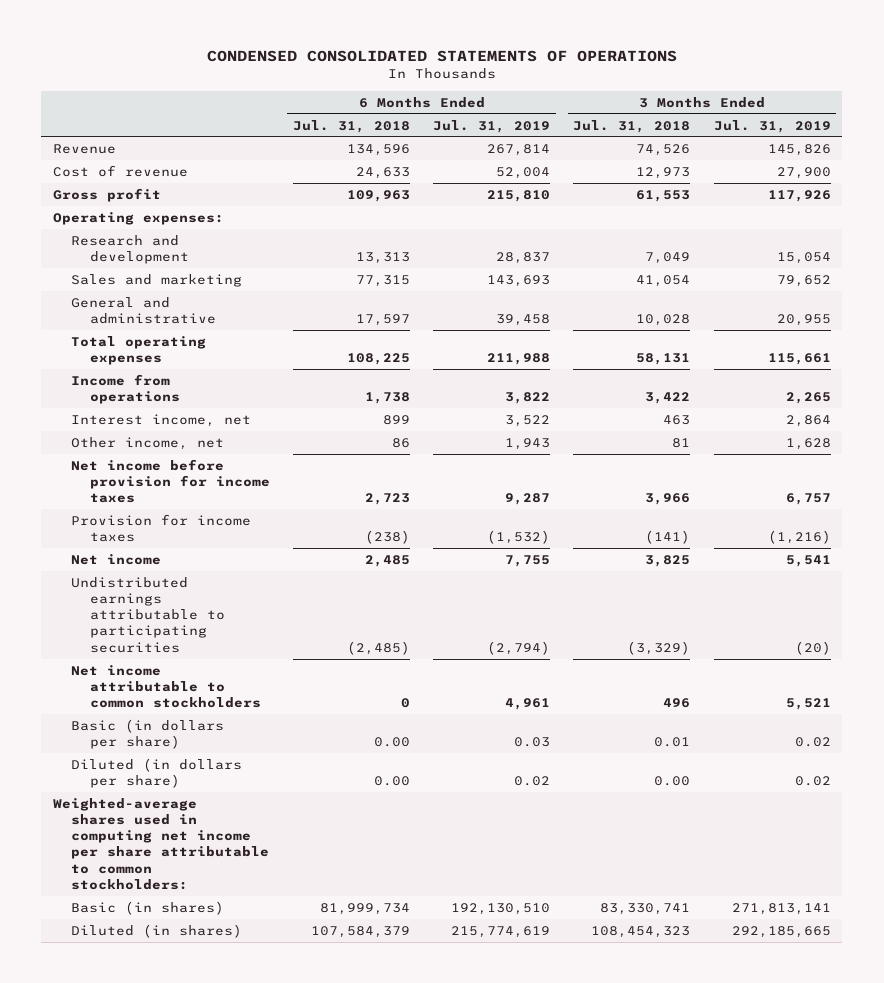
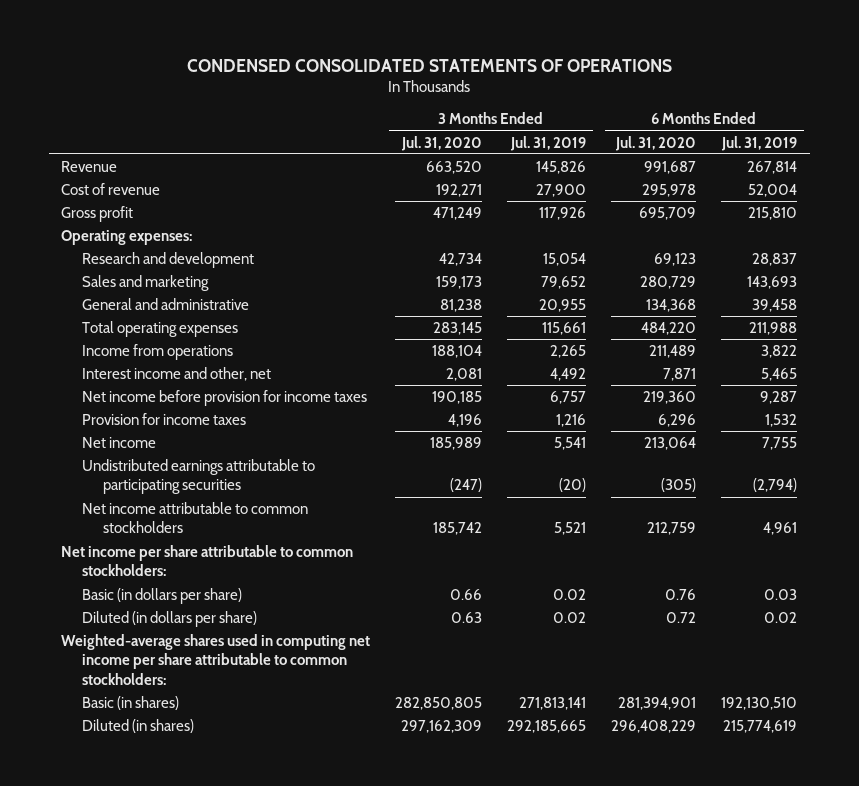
- | 6 Months Ended Jul. 31, 2018 | 6 Months Ended Jul. 31, 2019 | 3 Months Ended Jul. 31, 2018 | 3 Months Ended Jul. 31, 2019
+ | 3 Months Ended Jul. 31, 2020 | 3 Months Ended Jul. 31, 2019 | 6 Months Ended Jul. 31, 2020 | 6 Months Ended Jul. 31, 2019
- Interest income, net | 899 | 3,522 | 463 | 2,864
- Other income, net | 86 | 1,943 | 81 | 1,628
+ Interest income and other, net | 2,081 | 4,492 | 7,871 | 5,465
- Provision for income taxes | (238) | (1,532) | (141) | (1,216)
+ Provision for income taxes | 4,196 | 1,216 | 6,296 | 1,532
+ Net income per share attributable to common stockholders:

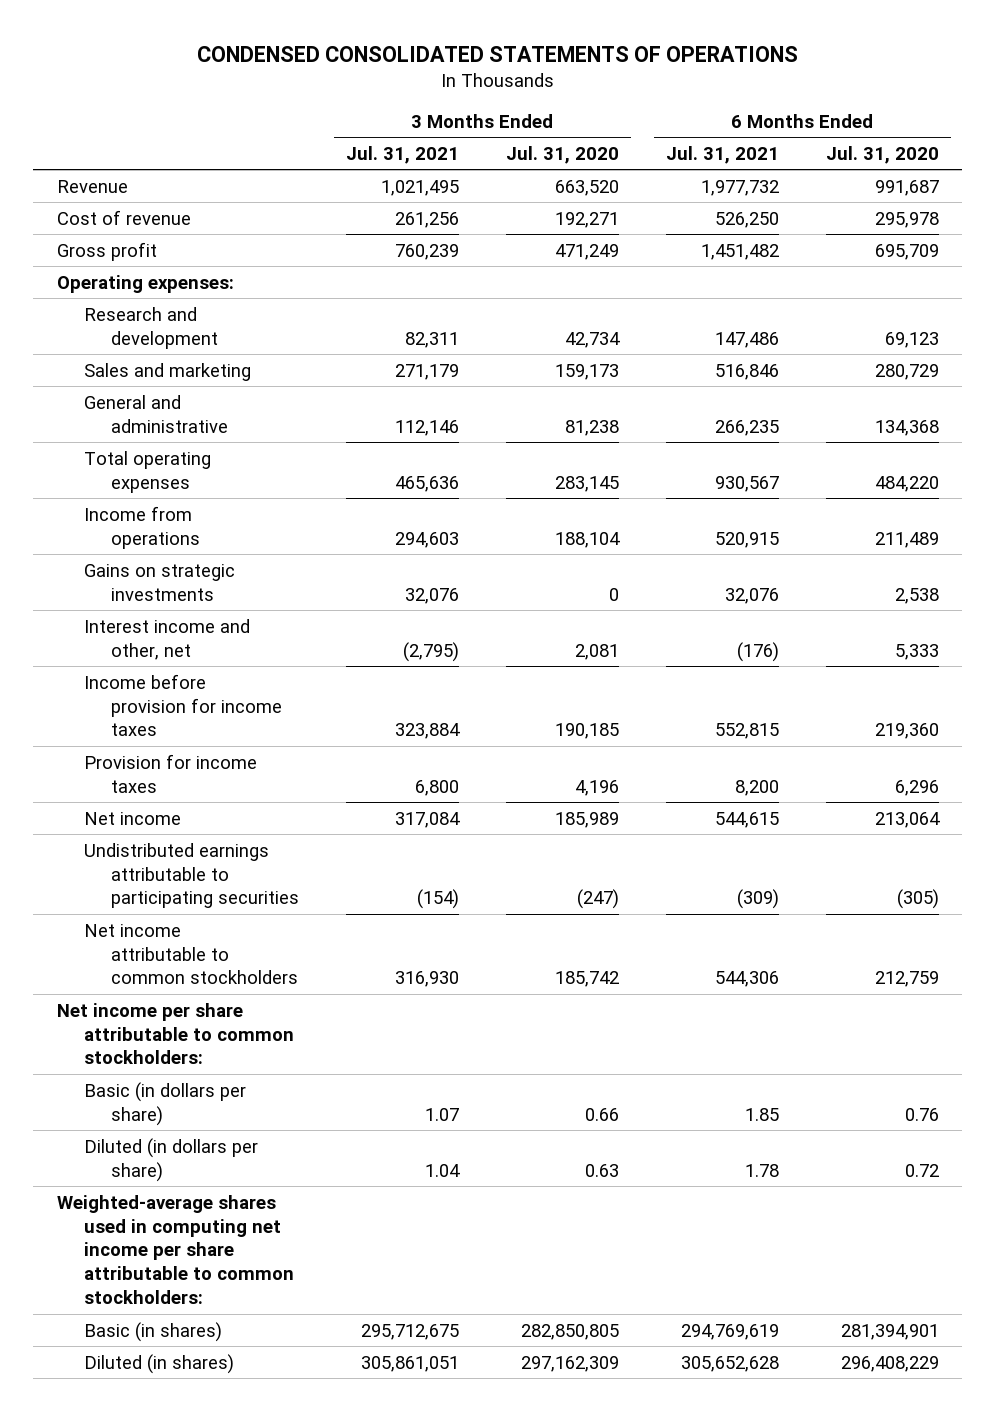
- | 3 Months Ended Jul. 31, 2020 | 3 Months Ended Jul. 31, 2019 | 6 Months Ended Jul. 31, 2020 | 6 Months Ended Jul. 31, 2019
+ | 3 Months Ended Jul. 31, 2021 | 3 Months Ended Jul. 31, 2020 | 6 Months Ended Jul. 31, 2021 | 6 Months Ended Jul. 31, 2020
- Interest income and other, net | 2,081 | 4,492 | 7,871 | 5,465
- Net income before provision for income taxes | 190,185 | 6,757 | 219,360 | 9,287
+ Gains on strategic investments | 32,076 | 0 | 32,076 | 2,538
+ Interest income and other, net | (2,795) | 2,081 | (176) | 5,333
+ Income before provision for income taxes | 323,884 | 190,185 | 552,815 | 219,360

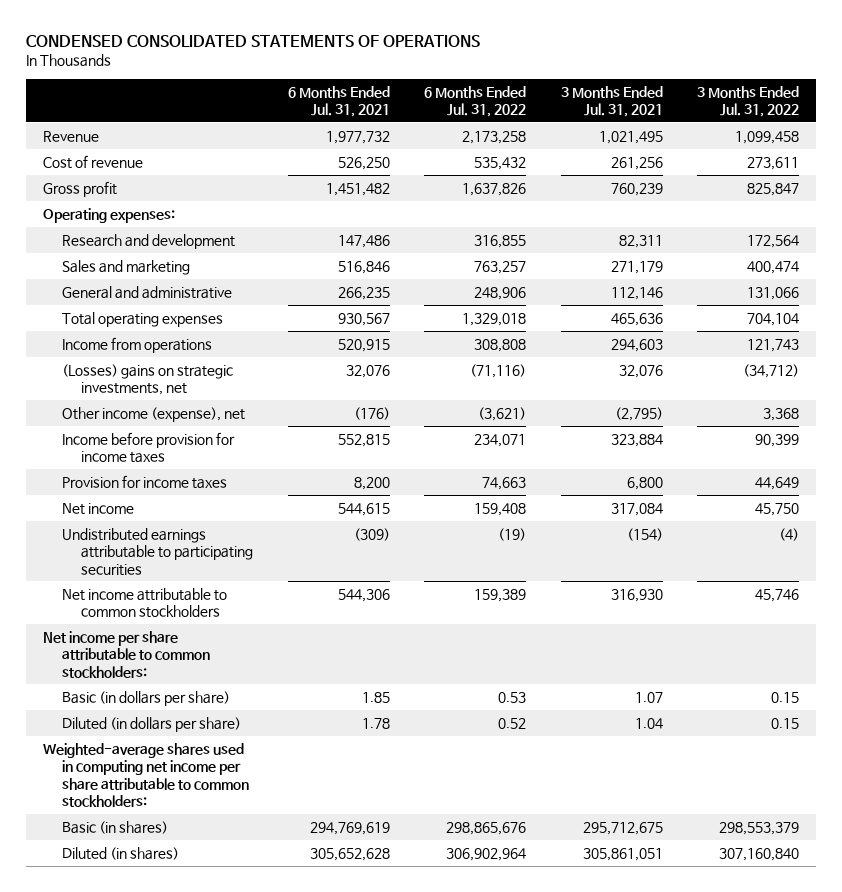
- | 3 Months Ended Jul. 31, 2021 | 3 Months Ended Jul. 31, 2020 | 6 Months Ended Jul. 31, 2021 | 6 Months Ended Jul. 31, 2020
+ | 6 Months Ended Jul. 31, 2021 | 6 Months Ended Jul. 31, 2022 | 3 Months Ended Jul. 31, 2021 | 3 Months Ended Jul. 31, 2022
- Gains on strategic investments | 32,076 | 0 | 32,076 | 2,538
- Interest income and other, net | (2,795) | 2,081 | (176) | 5,333
+ (Losses) gains on strategic investments, net | 32,076 | (71,116) | 32,076 | (34,712)
+ Other income (expense), net | (176) | (3,621) | (2,795) | 3,368

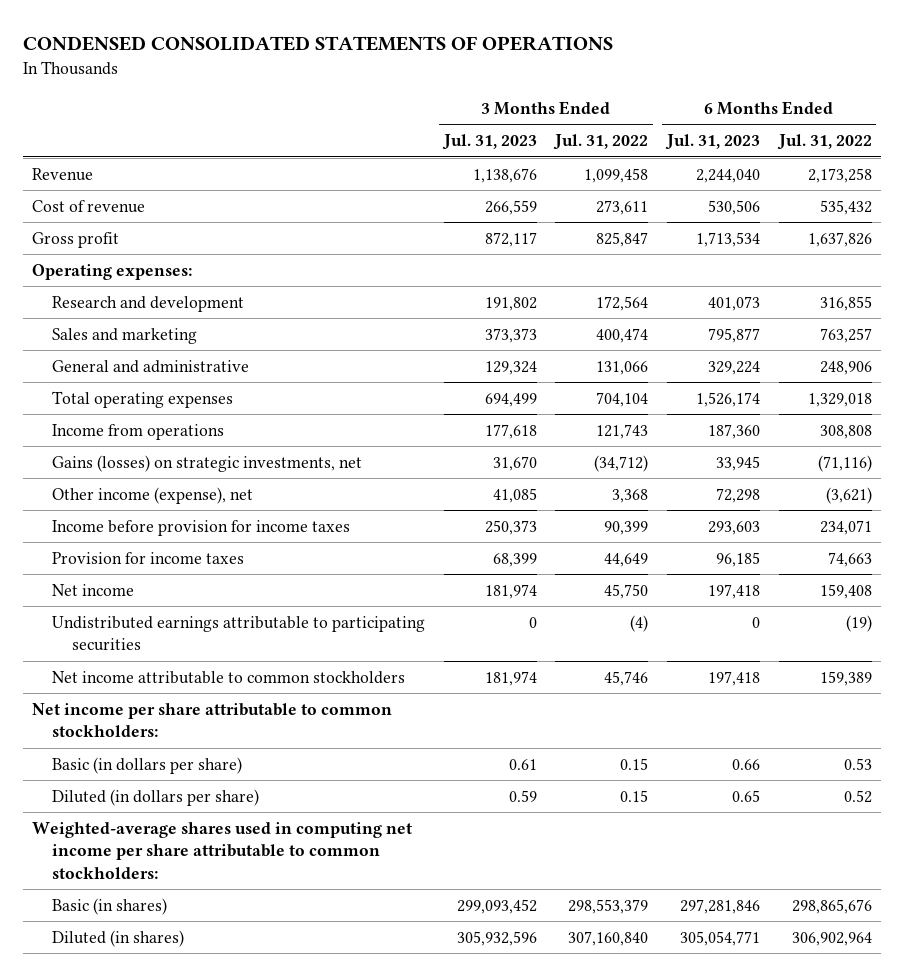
- | 6 Months Ended Jul. 31, 2021 | 6 Months Ended Jul. 31, 2022 | 3 Months Ended Jul. 31, 2021 | 3 Months Ended Jul. 31, 2022
+ | 3 Months Ended Jul. 31, 2023 | 3 Months Ended Jul. 31, 2022 | 6 Months Ended Jul. 31, 2023 | 6 Months Ended Jul. 31, 2022
- (Losses) gains on strategic investments, net | 32,076 | (71,116) | 32,076 | (34,712)
+ Gains (losses) on strategic investments, net | 31,670 | (34,712) | 33,945 | (71,116)

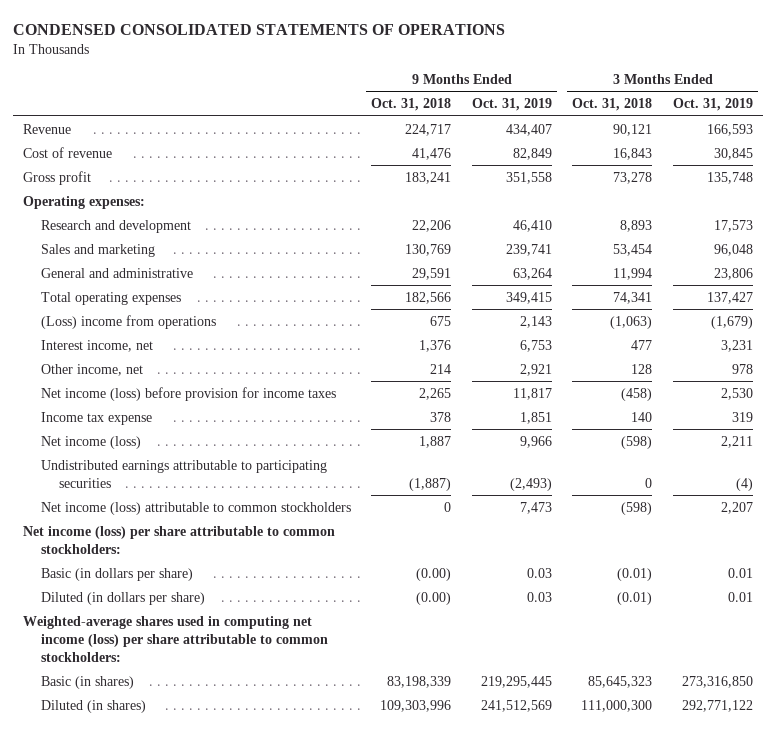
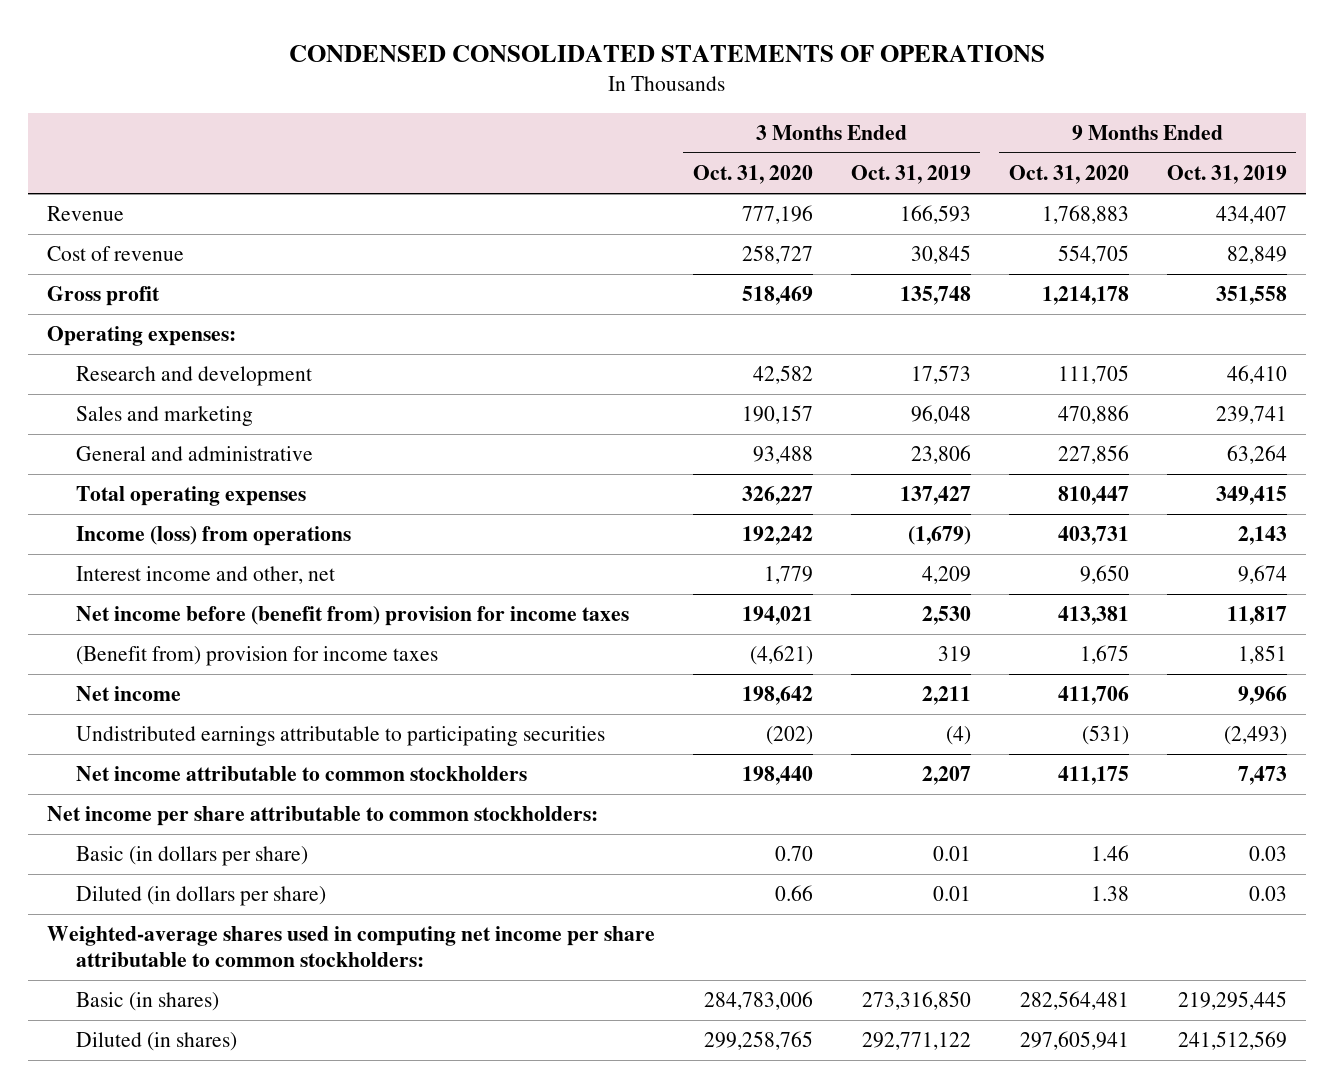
- | 9 Months Ended Oct. 31, 2018 | 9 Months Ended Oct. 31, 2019 | 3 Months Ended Oct. 31, 2018 | 3 Months Ended Oct. 31, 2019
+ | 3 Months Ended Oct. 31, 2020 | 3 Months Ended Oct. 31, 2019 | 9 Months Ended Oct. 31, 2020 | 9 Months Ended Oct. 31, 2019
- (Loss) income from operations | 675 | 2,143 | (1,063) | (1,679)
- Interest income, net | 1,376 | 6,753 | 477 | 3,231
- Other income, net | 214 | 2,921 | 128 | 978
- Net income (loss) before provision for income taxes | 2,265 | 11,817 | (458) | 2,530
- Income tax expense | 378 | 1,851 | 140 | 319
- Net income (loss) | 1,887 | 9,966 | (598) | 2,211
+ Income (loss) from operations | 192,242 | (1,679) | 403,731 | 2,143
+ Interest income and other, net | 1,779 | 4,209 | 9,650 | 9,674
+ Net income before (benefit from) provision for income taxes | 194,021 | 2,530 | 413,381 | 11,817
+ (Benefit from) provision for income taxes | (4,621) | 319 | 1,675 | 1,851
+ Net income | 198,642 | 2,211 | 411,706 | 9,966
- Net income (loss) attributable to common stockholders | 0 | 7,473 | (598) | 2,207
- Net income (loss) per share attributable to common stockholders:
+ Net income attributable to common stockholders | 198,440 | 2,207 | 411,175 | 7,473
+ Net income per share attributable to common stockholders:
- Weighted-average shares used in computing net income (loss) per share attributable to common stockholders:
+ Weighted-average shares used in computing net income per share attributable to common stockholders:

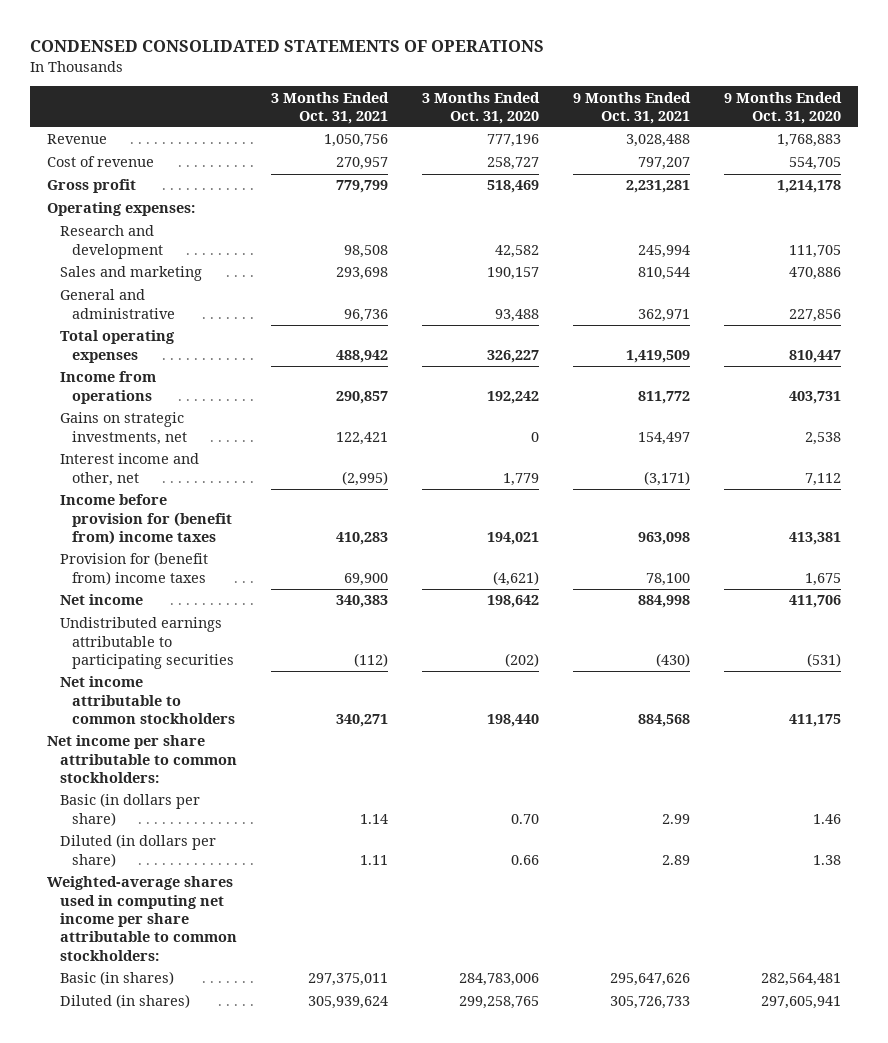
- | 3 Months Ended Oct. 31, 2020 | 3 Months Ended Oct. 31, 2019 | 9 Months Ended Oct. 31, 2020 | 9 Months Ended Oct. 31, 2019
+ | 3 Months Ended Oct. 31, 2021 | 3 Months Ended Oct. 31, 2020 | 9 Months Ended Oct. 31, 2021 | 9 Months Ended Oct. 31, 2020
- Income (loss) from operations | 192,242 | (1,679) | 403,731 | 2,143
- Interest income and other, net | 1,779 | 4,209 | 9,650 | 9,674
- Net income before (benefit from) provision for income taxes | 194,021 | 2,530 | 413,381 | 11,817
- (Benefit from) provision for income taxes | (4,621) | 319 | 1,675 | 1,851
+ Income from operations | 290,857 | 192,242 | 811,772 | 403,731
+ Gains on strategic investments, net | 122,421 | 0 | 154,497 | 2,538
+ Interest income and other, net | (2,995) | 1,779 | (3,171) | 7,112
+ Income before provision for (benefit from) income taxes | 410,283 | 194,021 | 963,098 | 413,381
+ Provision for (benefit from) income taxes | 69,900 | (4,621) | 78,100 | 1,675

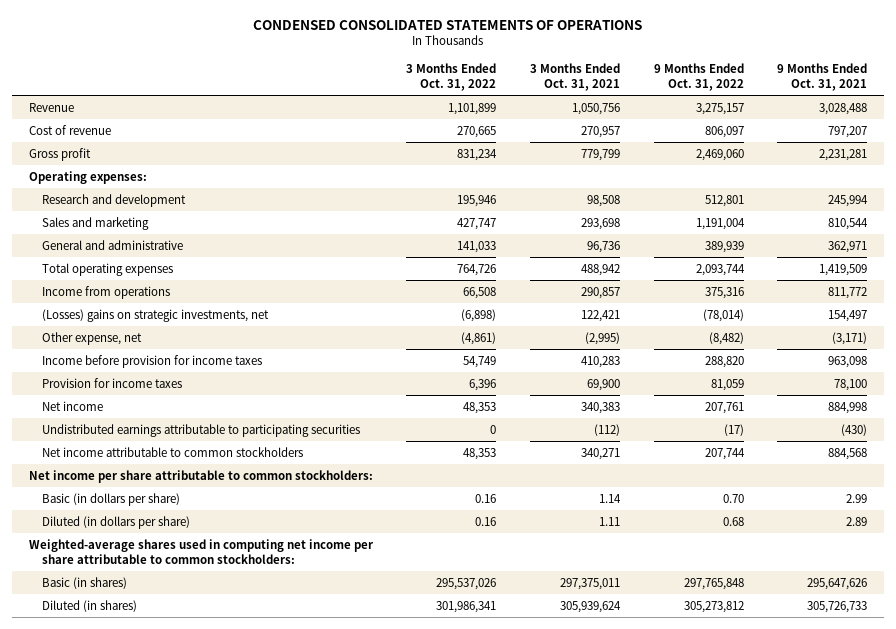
- | 3 Months Ended Oct. 31, 2021 | 3 Months Ended Oct. 31, 2020 | 9 Months Ended Oct. 31, 2021 | 9 Months Ended Oct. 31, 2020
+ | 3 Months Ended Oct. 31, 2022 | 3 Months Ended Oct. 31, 2021 | 9 Months Ended Oct. 31, 2022 | 9 Months Ended Oct. 31, 2021
- Gains on strategic investments, net | 122,421 | 0 | 154,497 | 2,538
- Interest income and other, net | (2,995) | 1,779 | (3,171) | 7,112
- Income before provision for (benefit from) income taxes | 410,283 | 194,021 | 963,098 | 413,381
- Provision for (benefit from) income taxes | 69,900 | (4,621) | 78,100 | 1,675
+ (Losses) gains on strategic investments, net | (6,898) | 122,421 | (78,014) | 154,497
+ Other expense, net | (4,861) | (2,995) | (8,482) | (3,171)
+ Income before provision for income taxes | 54,749 | 410,283 | 288,820 | 963,098
+ Provision for income taxes | 6,396 | 69,900 | 81,059 | 78,100

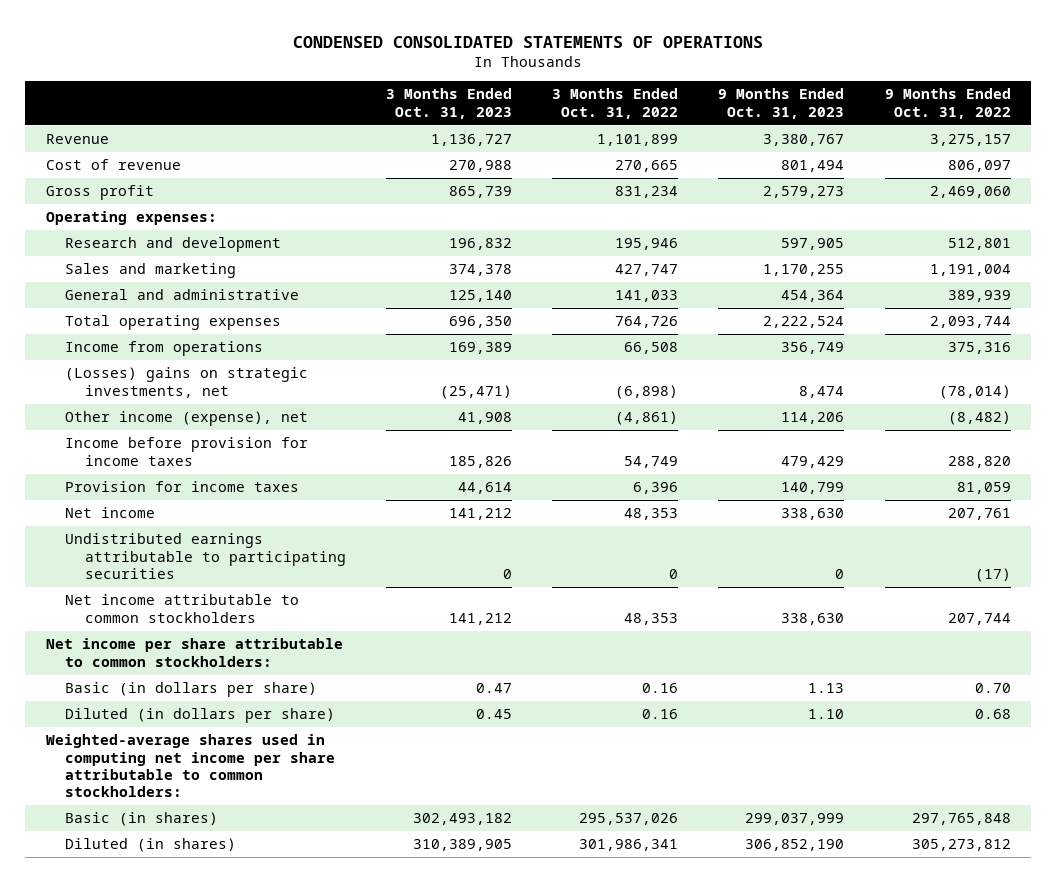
- | 3 Months Ended Oct. 31, 2022 | 3 Months Ended Oct. 31, 2021 | 9 Months Ended Oct. 31, 2022 | 9 Months Ended Oct. 31, 2021
+ | 3 Months Ended Oct. 31, 2023 | 3 Months Ended Oct. 31, 2022 | 9 Months Ended Oct. 31, 2023 | 9 Months Ended Oct. 31, 2022
- Other expense, net | (4,861) | (2,995) | (8,482) | (3,171)
+ Other income (expense), net | 41,908 | (4,861) | 114,206 | (8,482)

